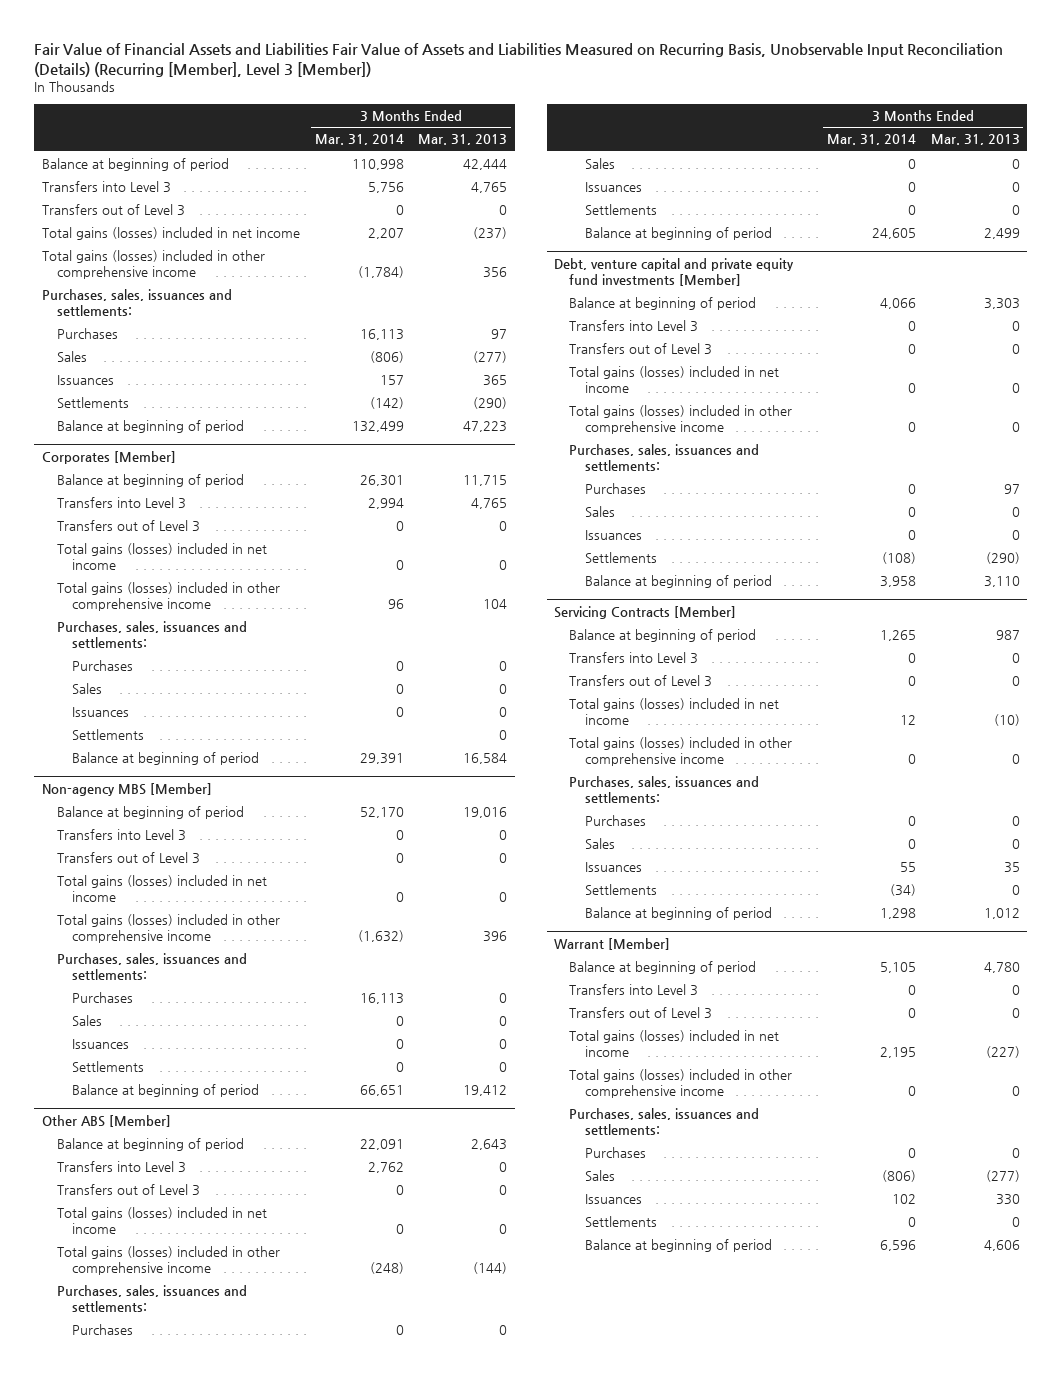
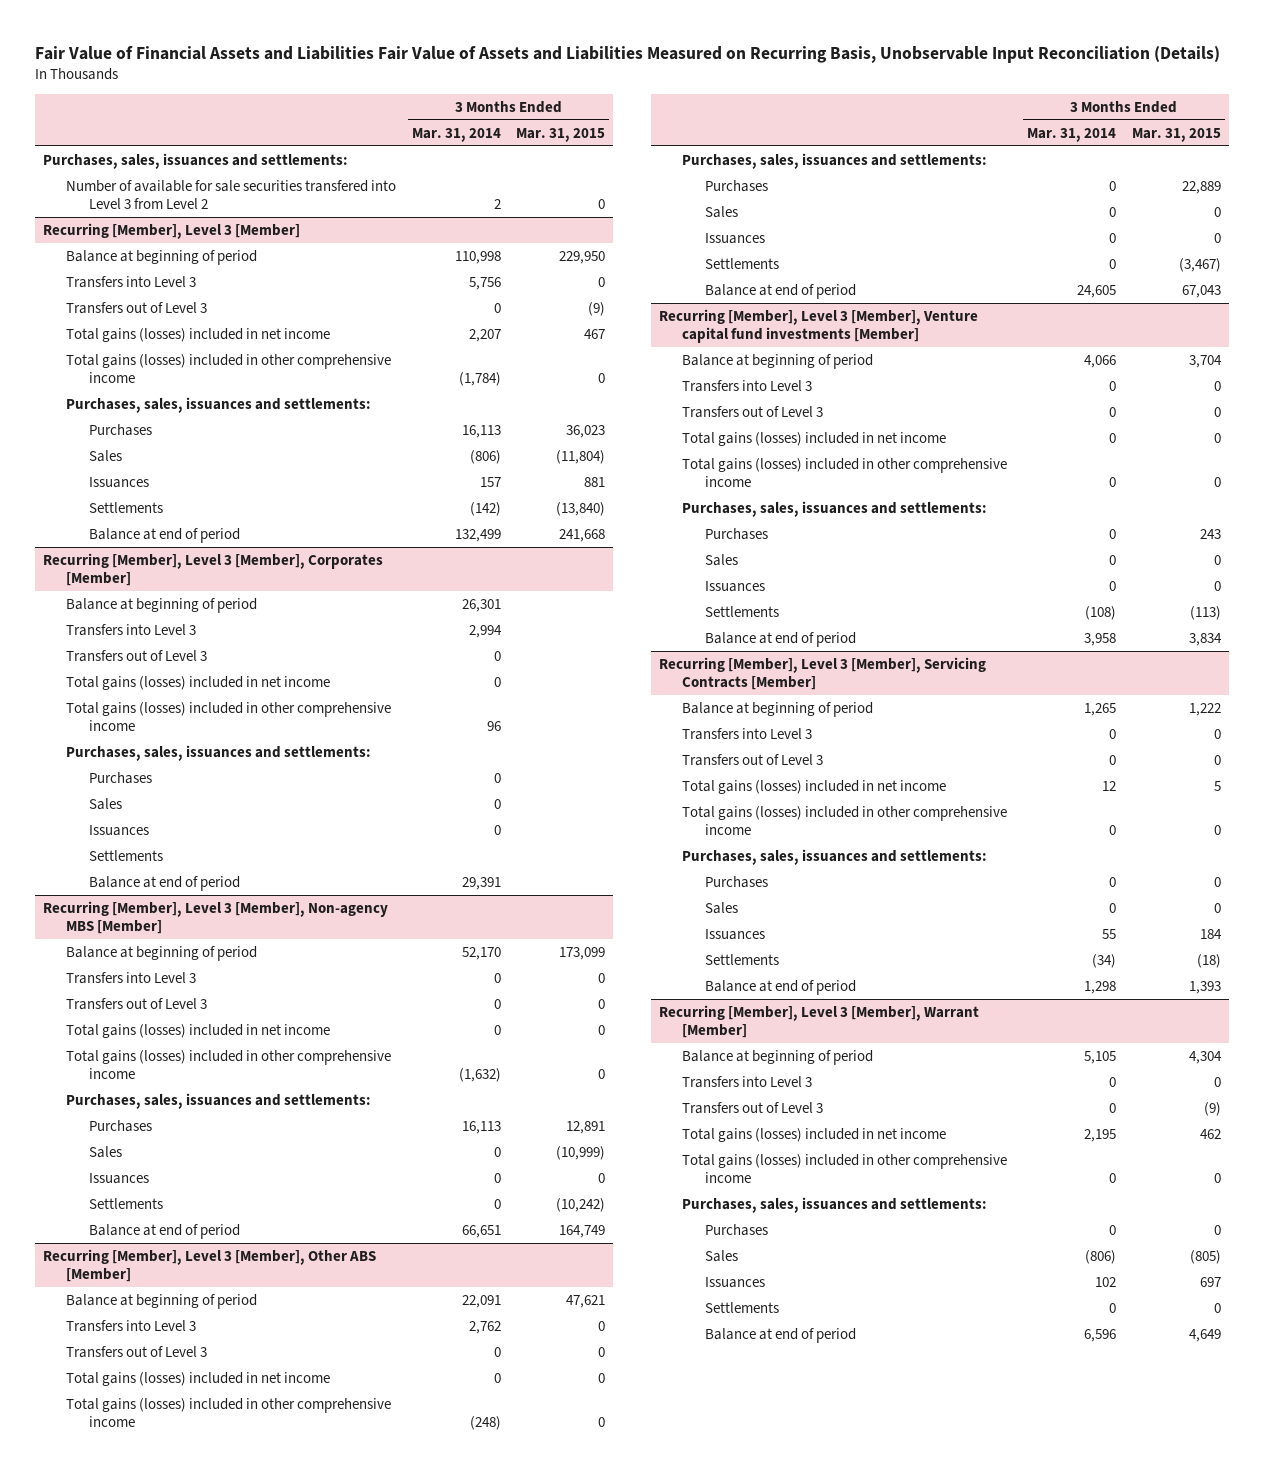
- Fair Value of Financial Assets and Liabilities Fair Value of Assets and Liabilities Measured on Recurring Basis, Unobservable Input Reconciliation (Details) (Recurring [Member], Level 3 [Member])
+ Fair Value of Financial Assets and Liabilities Fair Value of Assets and Liabilities Measured on Recurring Basis, Unobservable Input Reconciliation (Details)
- | 3 Months Ended Mar. 31, 2014 | 3 Months Ended Mar. 31, 2013
+ | 3 Months Ended Mar. 31, 2014 | 3 Months Ended Mar. 31, 2015
+ Purchases, sales, issuances and settlements:
+ Number of available for sale securities transfered into Level 3 from Level 2 | 2 | 0
+ Recurring [Member], Level 3 [Member]
- Balance at beginning of period | 132,499 | 47,223
- Corporates [Member]
+ Balance at end of period | 132,499 | 241,668
+ Recurring [Member], Level 3 [Member], Corporates [Member]
- Balance at beginning of period | 29,391 | 16,584
- Non-agency MBS [Member]
+ Balance at end of period | 29,391 |
+ Recurring [Member], Level 3 [Member], Non-agency MBS [Member]
- Balance at beginning of period | 66,651 | 19,412
- Other ABS [Member]
+ Balance at end of period | 66,651 | 164,749
+ Recurring [Member], Level 3 [Member], Other ABS [Member]
- Balance at beginning of period | 24,605 | 2,499
- Debt, venture capital and private equity fund investments [Member]
+ Balance at end of period | 24,605 | 67,043
+ Recurring [Member], Level 3 [Member], Venture capital fund investments [Member]
- Balance at beginning of period | 3,958 | 3,110
- Servicing Contracts [Member]
+ Balance at end of period | 3,958 | 3,834
+ Recurring [Member], Level 3 [Member], Servicing Contracts [Member]
- Balance at beginning of period | 1,298 | 1,012
- Warrant [Member]
+ Balance at end of period | 1,298 | 1,393
+ Recurring [Member], Level 3 [Member], Warrant [Member]
- Balance at beginning of period | 6,596 | 4,606
+ Balance at end of period | 6,596 | 4,649

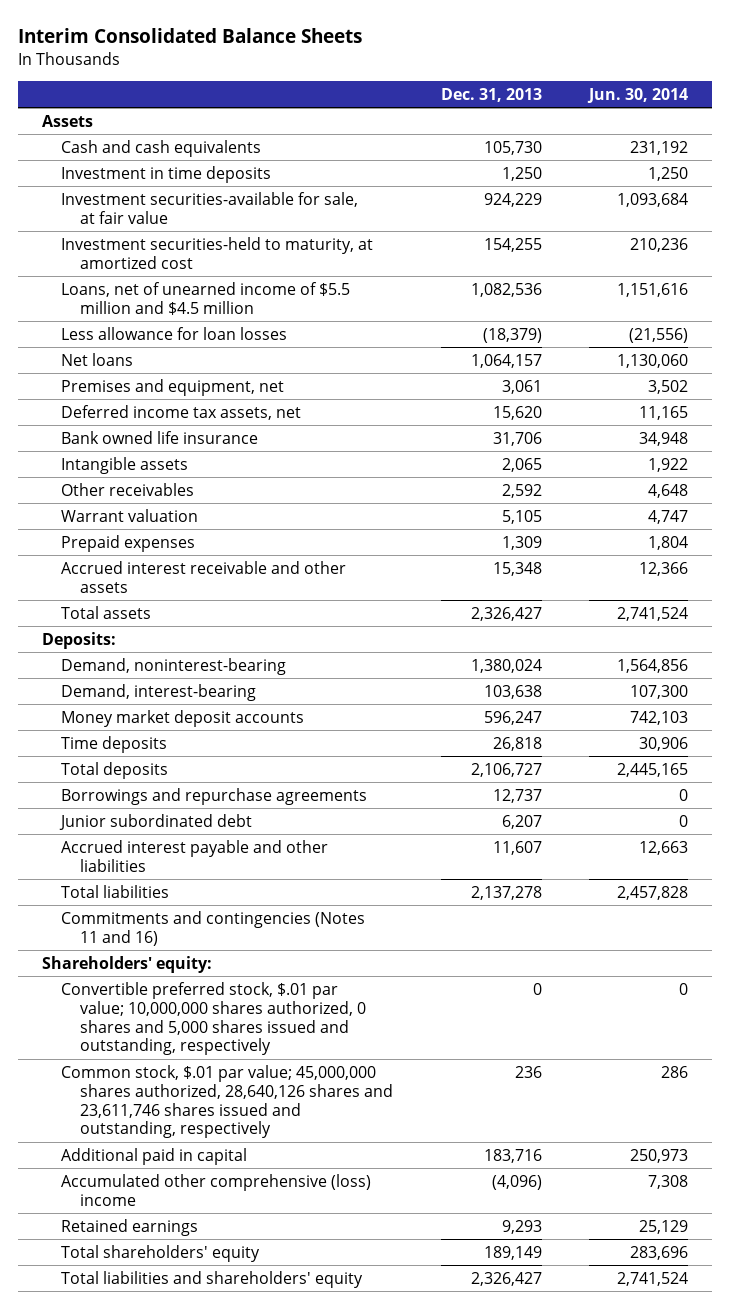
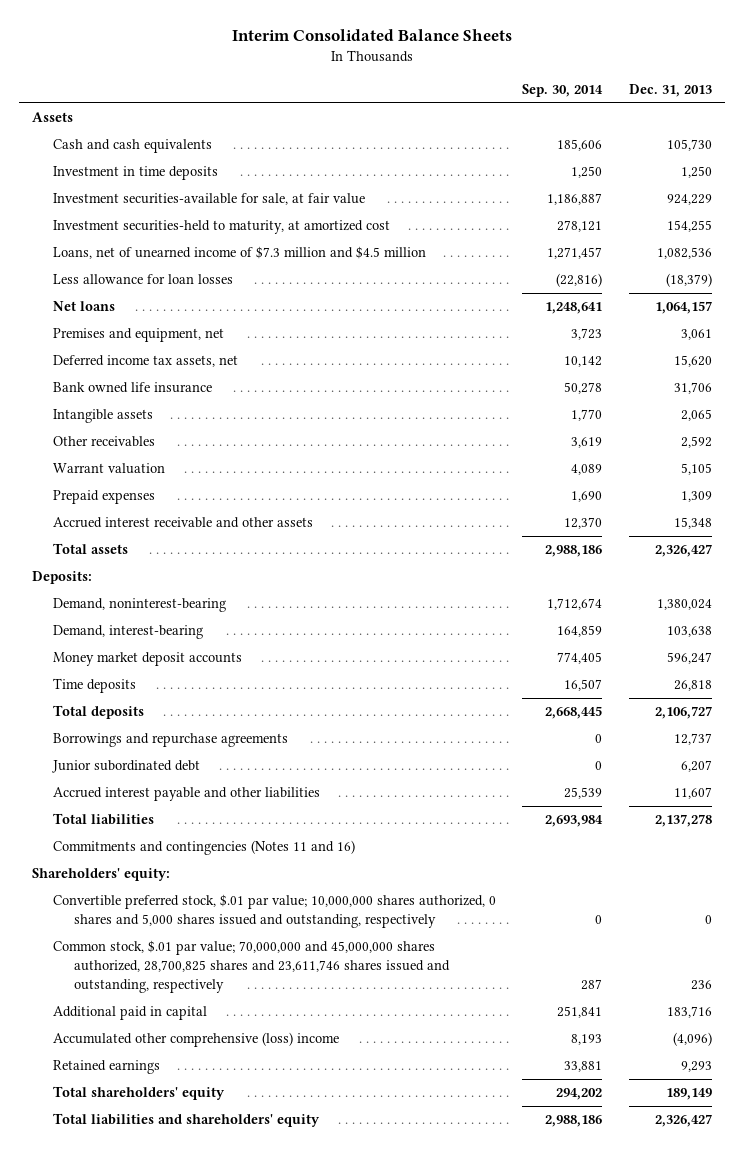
- | Dec. 31, 2013 | Jun. 30, 2014
+ | Sep. 30, 2014 | Dec. 31, 2013
- Loans, net of unearned income of $5.5 million and $4.5 million | 1,082,536 | 1,151,616
+ Loans, net of unearned income of $7.3 million and $4.5 million | 1,271,457 | 1,082,536
- Common stock, $.01 par value; 45,000,000 shares authorized, 28,640,126 shares and 23,611,746 shares issued and outstanding, respectively | 236 | 286
+ Common stock, $.01 par value; 70,000,000 and 45,000,000 shares authorized, 28,700,825 shares and 23,611,746 shares issued and outstanding, respectively | 287 | 236

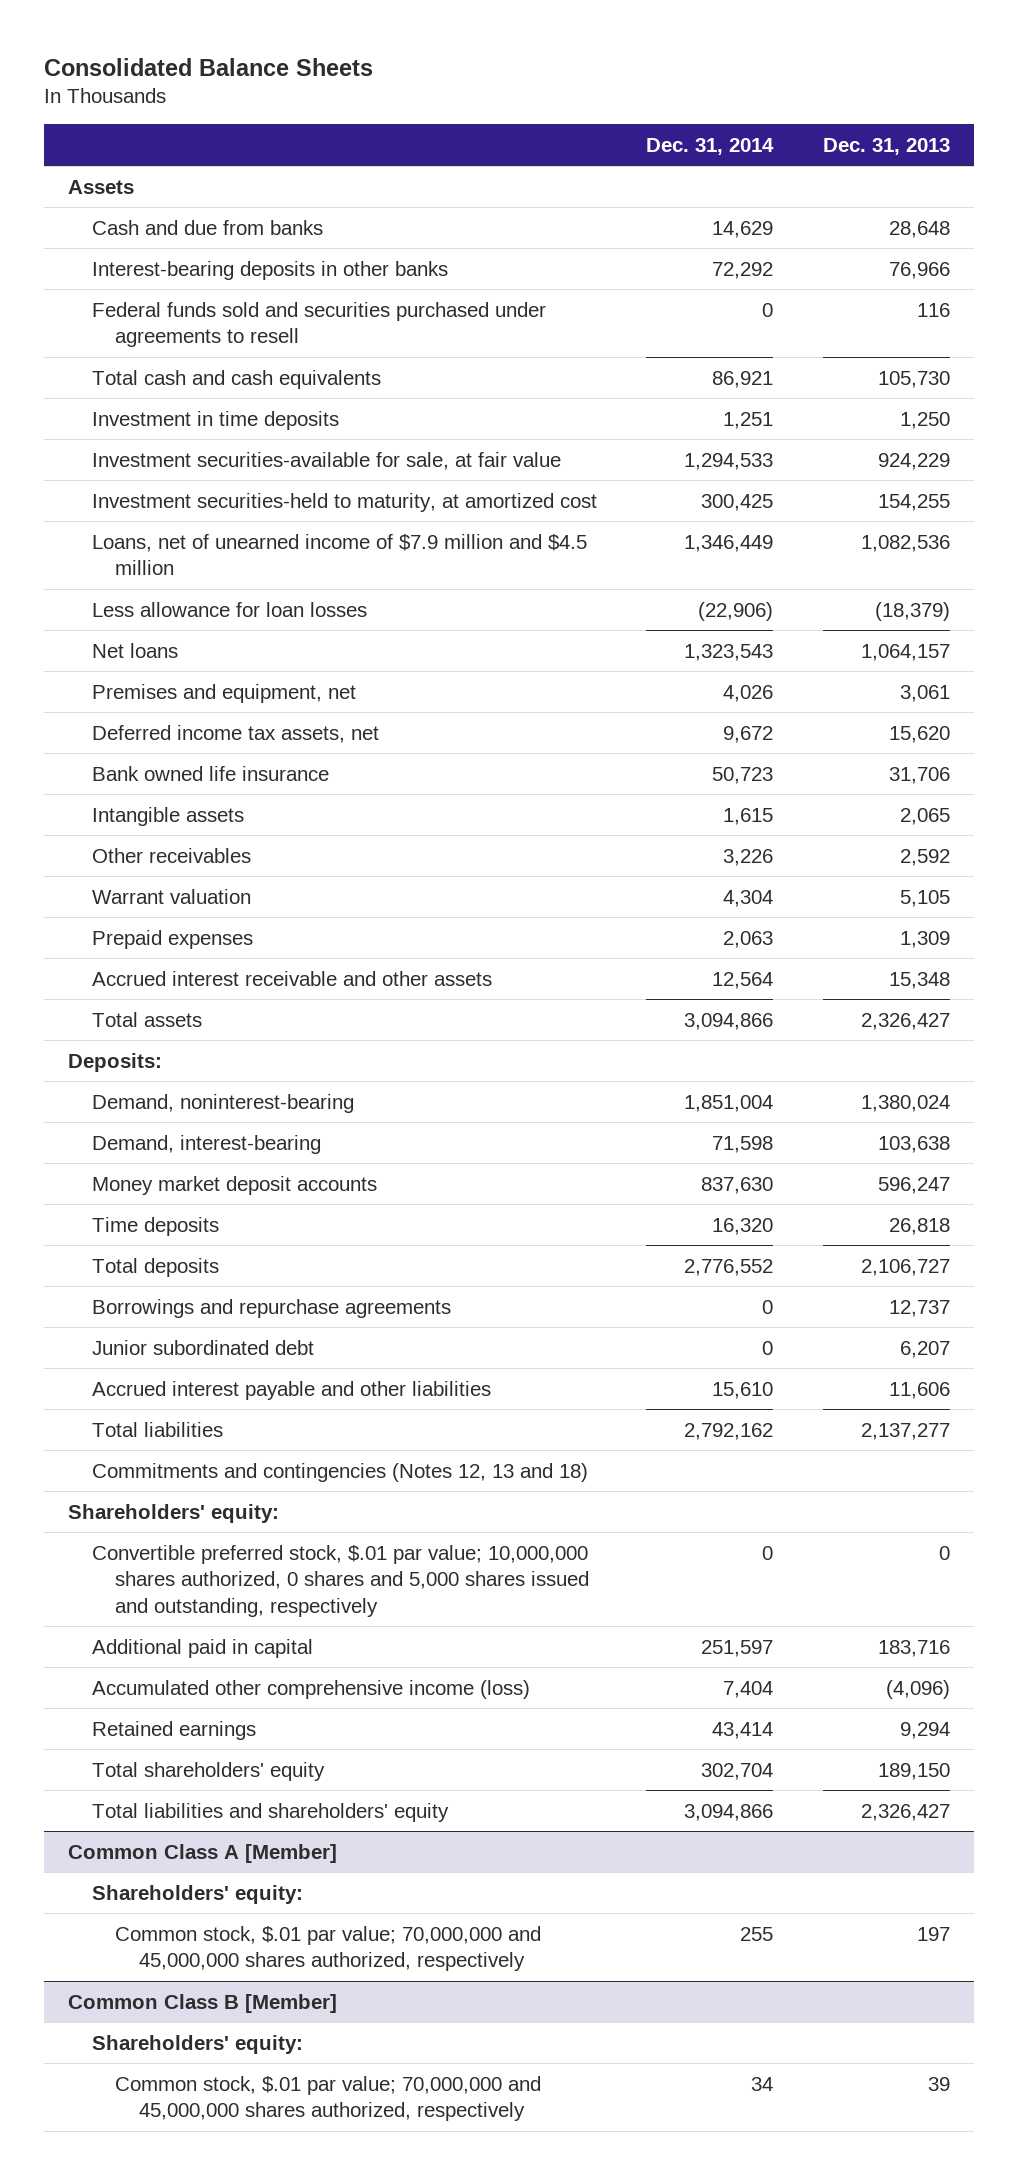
- Interim Consolidated Balance Sheets
+ Consolidated Balance Sheets
- | Sep. 30, 2014 | Dec. 31, 2013
+ | Dec. 31, 2014 | Dec. 31, 2013
- Cash and cash equivalents | 185,606 | 105,730
+ Cash and due from banks | 14,629 | 28,648
+ Interest-bearing deposits in other banks | 72,292 | 76,966
+ Federal funds sold and securities purchased under agreements to resell | 0 | 116
+ Total cash and cash equivalents | 86,921 | 105,730
- Loans, net of unearned income of $7.3 million and $4.5 million | 1,271,457 | 1,082,536
+ Loans, net of unearned income of $7.9 million and $4.5 million | 1,346,449 | 1,082,536
- Accrued interest payable and other liabilities | 25,539 | 11,607
- Total liabilities | 2,693,984 | 2,137,278
- Commitments and contingencies (Notes 11 and 16)
+ Accrued interest payable and other liabilities | 15,610 | 11,606
+ Total liabilities | 2,792,162 | 2,137,277
+ Commitments and contingencies (Notes 12, 13 and 18)
- Common stock, $.01 par value; 70,000,000 and 45,000,000 shares authorized, 28,700,825 shares and 23,611,746 shares issued and outstanding, respectively | 287 | 236
- Accumulated other comprehensive (loss) income | 8,193 | (4,096)
- Retained earnings | 33,881 | 9,293
- Total shareholders' equity | 294,202 | 189,149
+ Accumulated other comprehensive income (loss) | 7,404 | (4,096)
+ Retained earnings | 43,414 | 9,294
+ Total shareholders' equity | 302,704 | 189,150
+ Common Class A [Member]
+ Shareholders' equity:
+ Common stock, $.01 par value; 70,000,000 and 45,000,000 shares authorized, respectively | 255 | 197
+ Common Class B [Member]
+ Shareholders' equity:
+ Common stock, $.01 par value; 70,000,000 and 45,000,000 shares authorized, respectively | 34 | 39

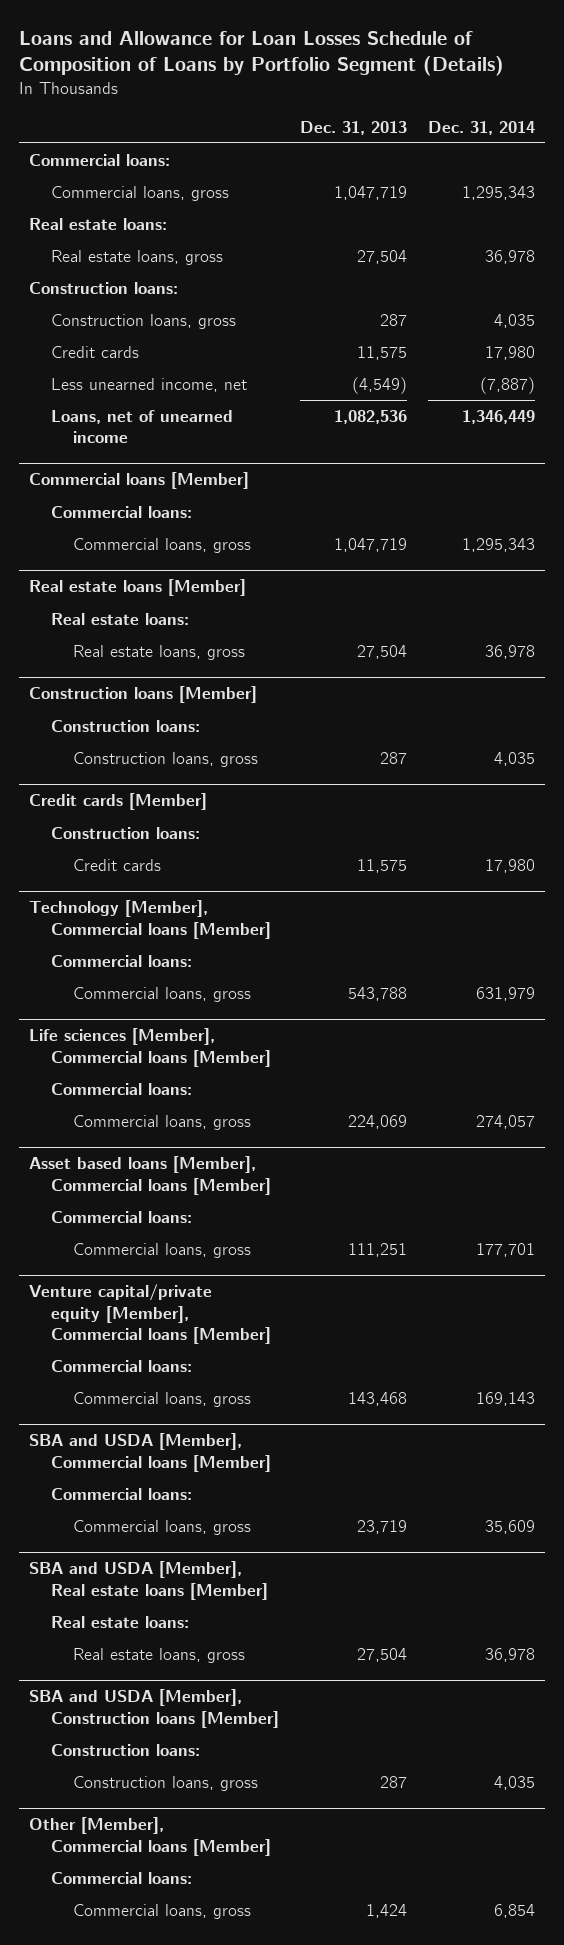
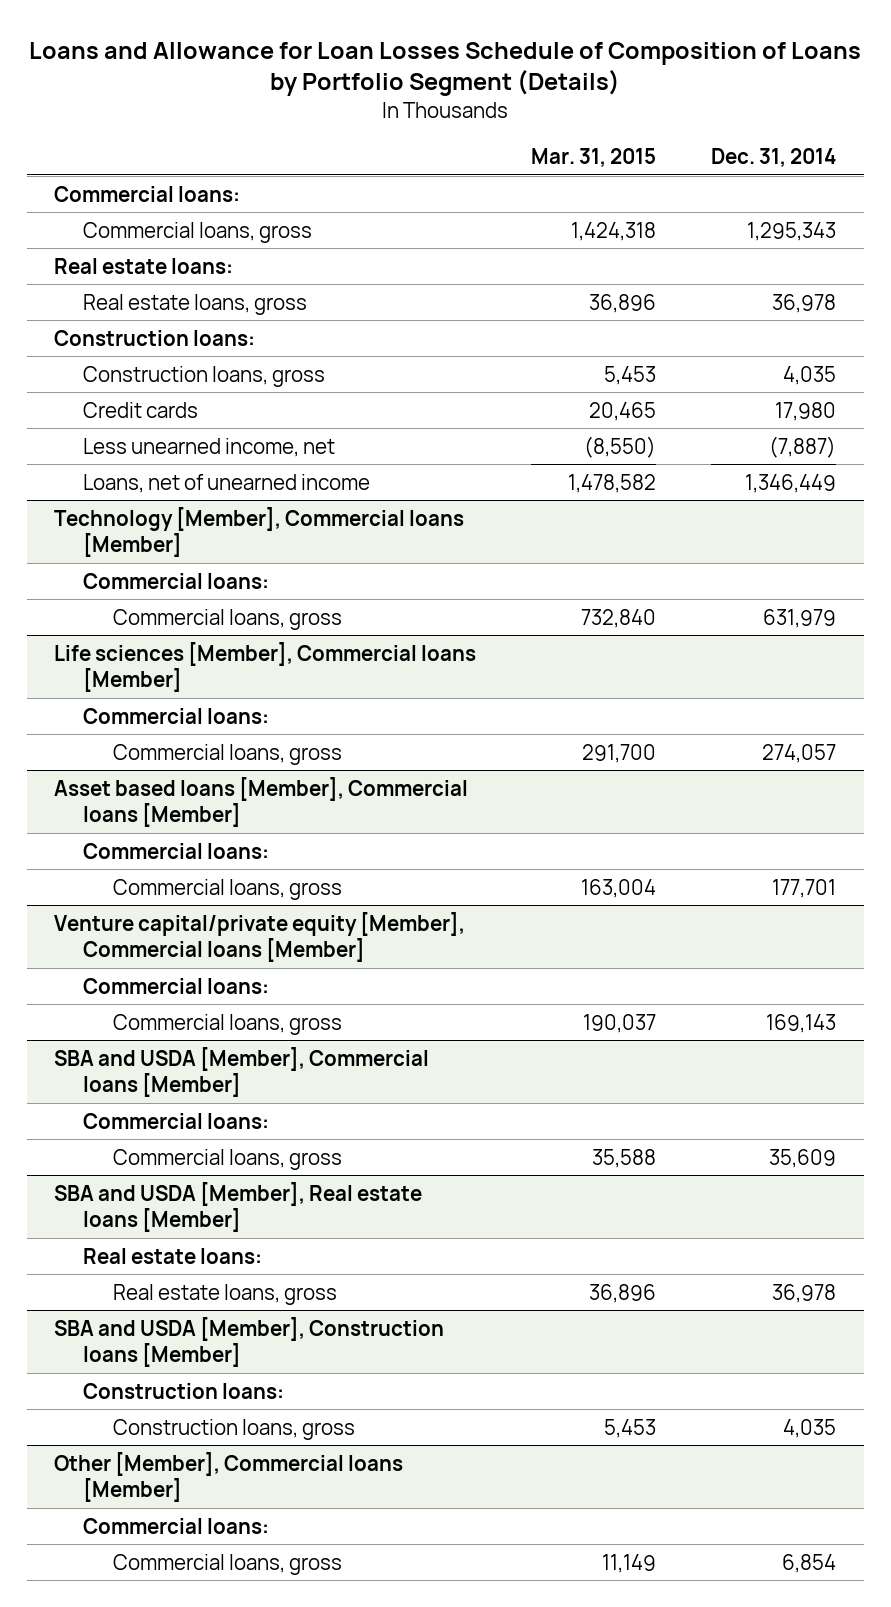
- | Dec. 31, 2013 | Dec. 31, 2014
+ | Mar. 31, 2015 | Dec. 31, 2014
- Commercial loans [Member]
- Commercial loans:
- Commercial loans, gross | 1,047,719 | 1,295,343
- Real estate loans [Member]
- Real estate loans:
- Real estate loans, gross | 27,504 | 36,978
- Construction loans [Member]
- Construction loans:
- Construction loans, gross | 287 | 4,035
- Credit cards [Member]
- Construction loans:
- Credit cards | 11,575 | 17,980

